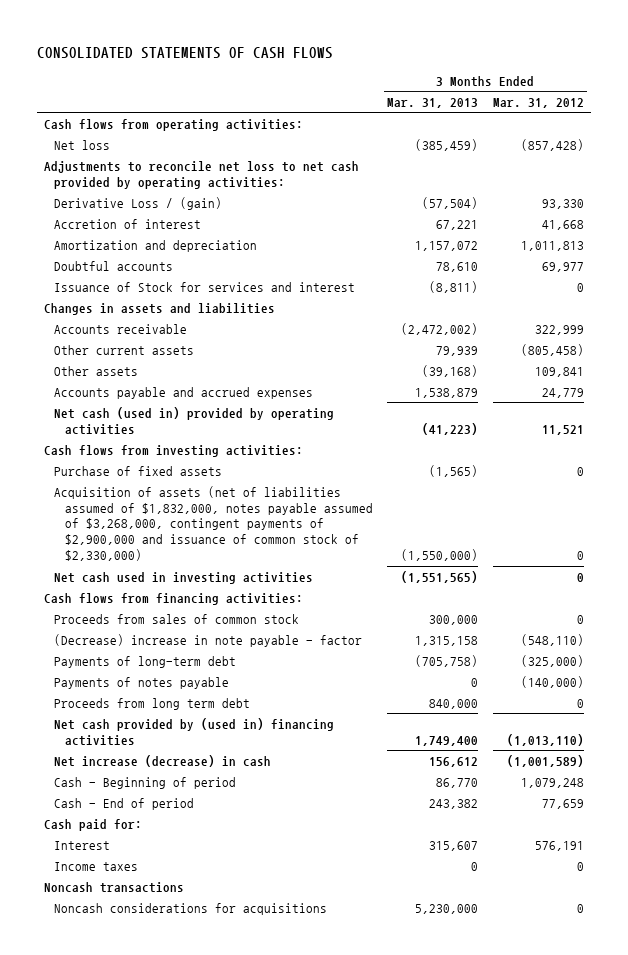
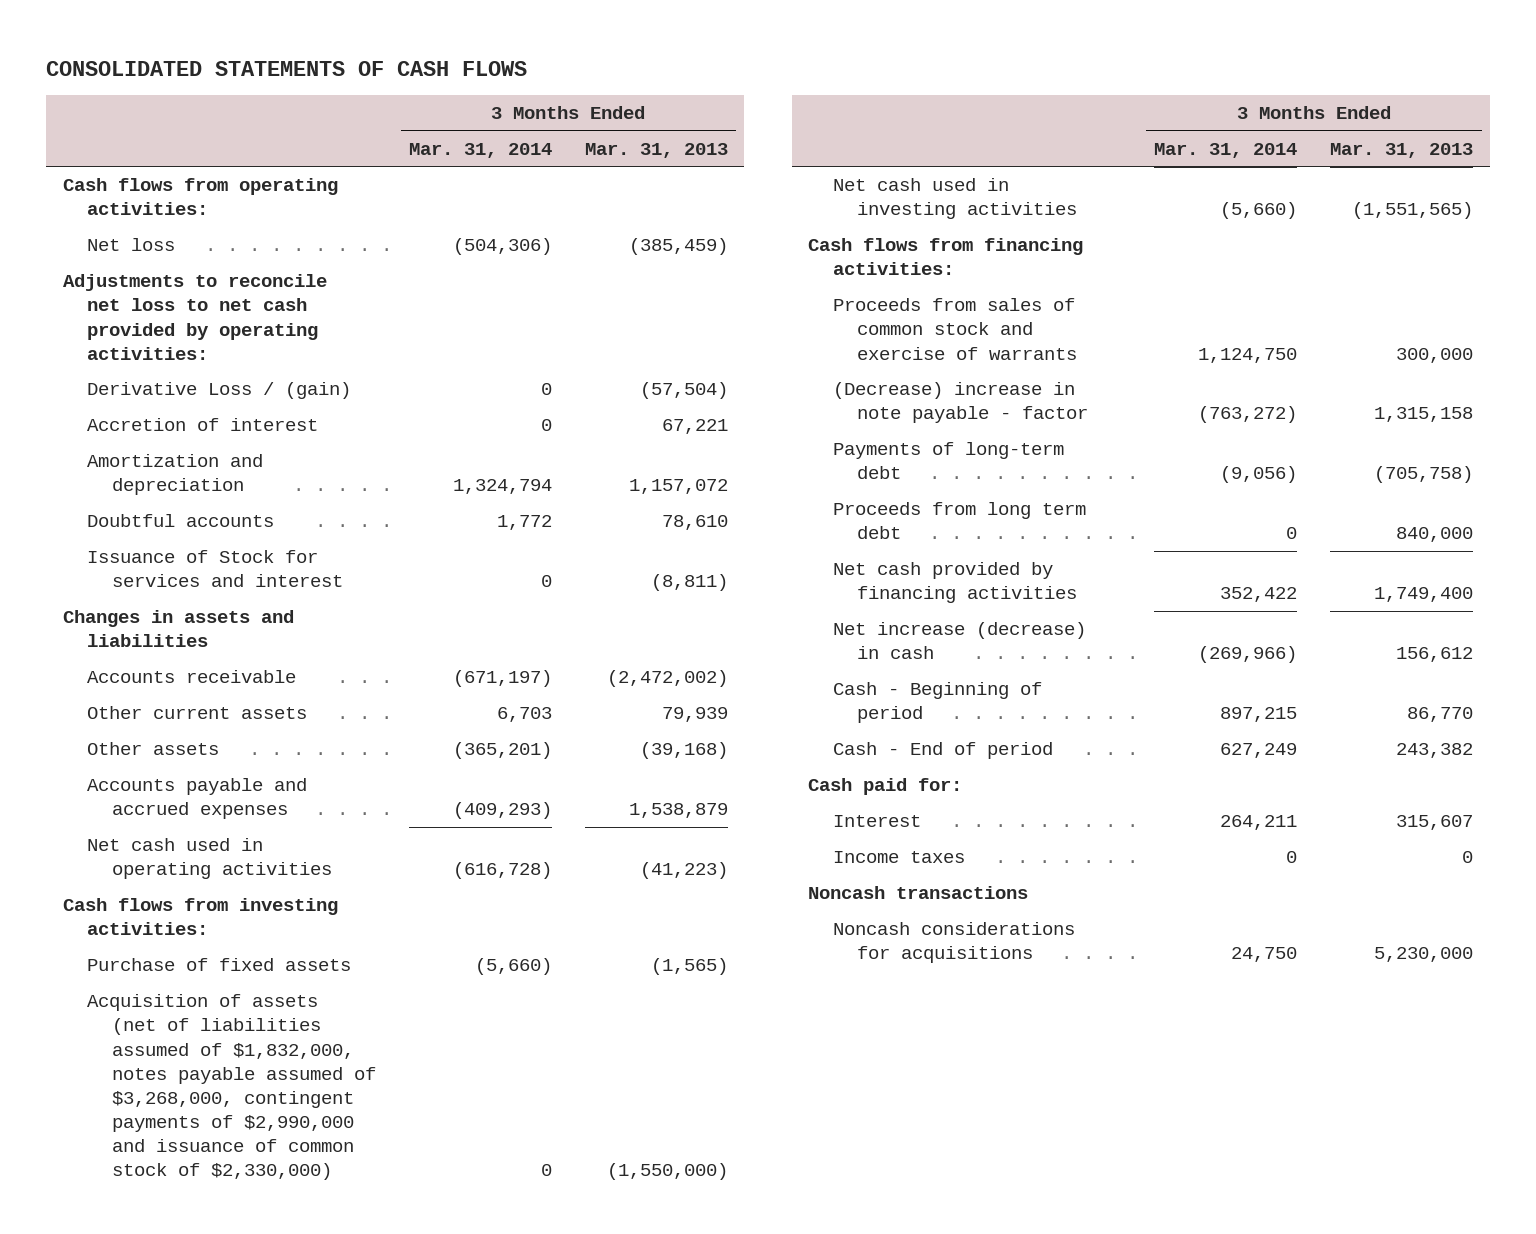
- | 3 Months Ended Mar. 31, 2013 | 3 Months Ended Mar. 31, 2012
+ | 3 Months Ended Mar. 31, 2014 | 3 Months Ended Mar. 31, 2013
- Net cash (used in) provided by operating activities | (41,223) | 11,521
+ Net cash used in operating activities | (616,728) | (41,223)
- Acquisition of assets (net of liabilities assumed of $1,832,000, notes payable assumed of $3,268,000, contingent payments of $2,900,000 and issuance of common stock of $2,330,000) | (1,550,000) | 0
+ Acquisition of assets (net of liabilities assumed of $1,832,000, notes payable assumed of $3,268,000, contingent payments of $2,990,000 and issuance of common stock of $2,330,000) | 0 | (1,550,000)
- Proceeds from sales of common stock | 300,000 | 0
+ Proceeds from sales of common stock and exercise of warrants | 1,124,750 | 300,000
- Payments of notes payable | 0 | (140,000)
- Net cash provided by (used in) financing activities | 1,749,400 | (1,013,110)
+ Net cash provided by financing activities | 352,422 | 1,749,400

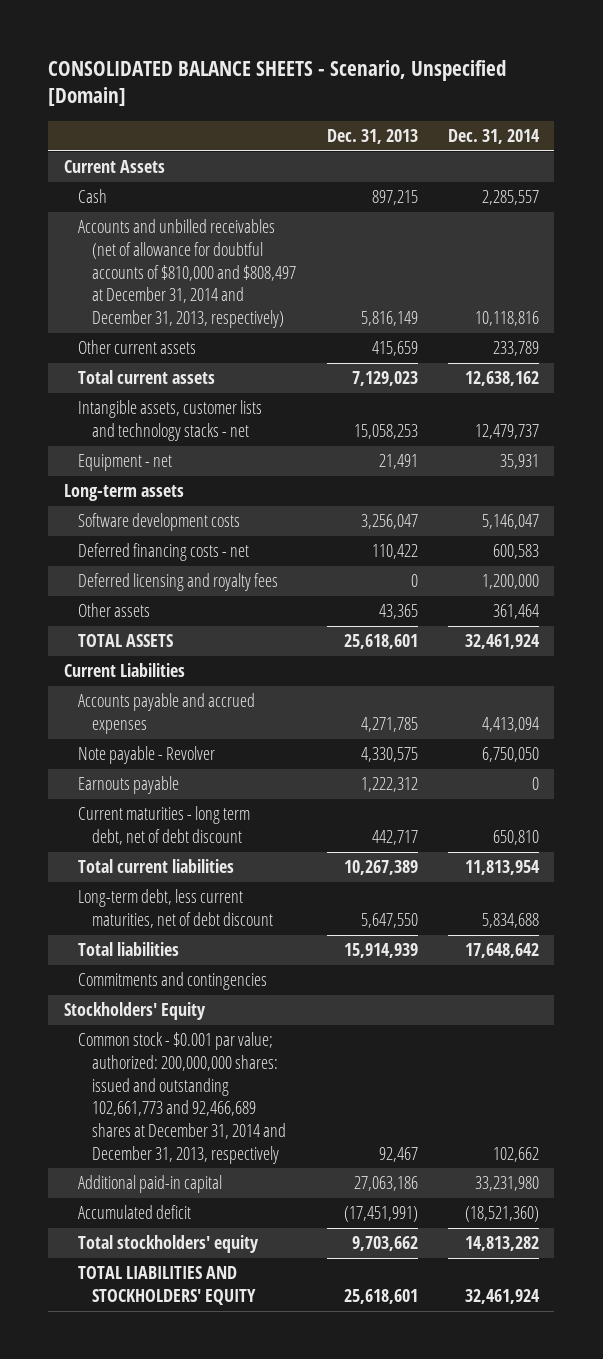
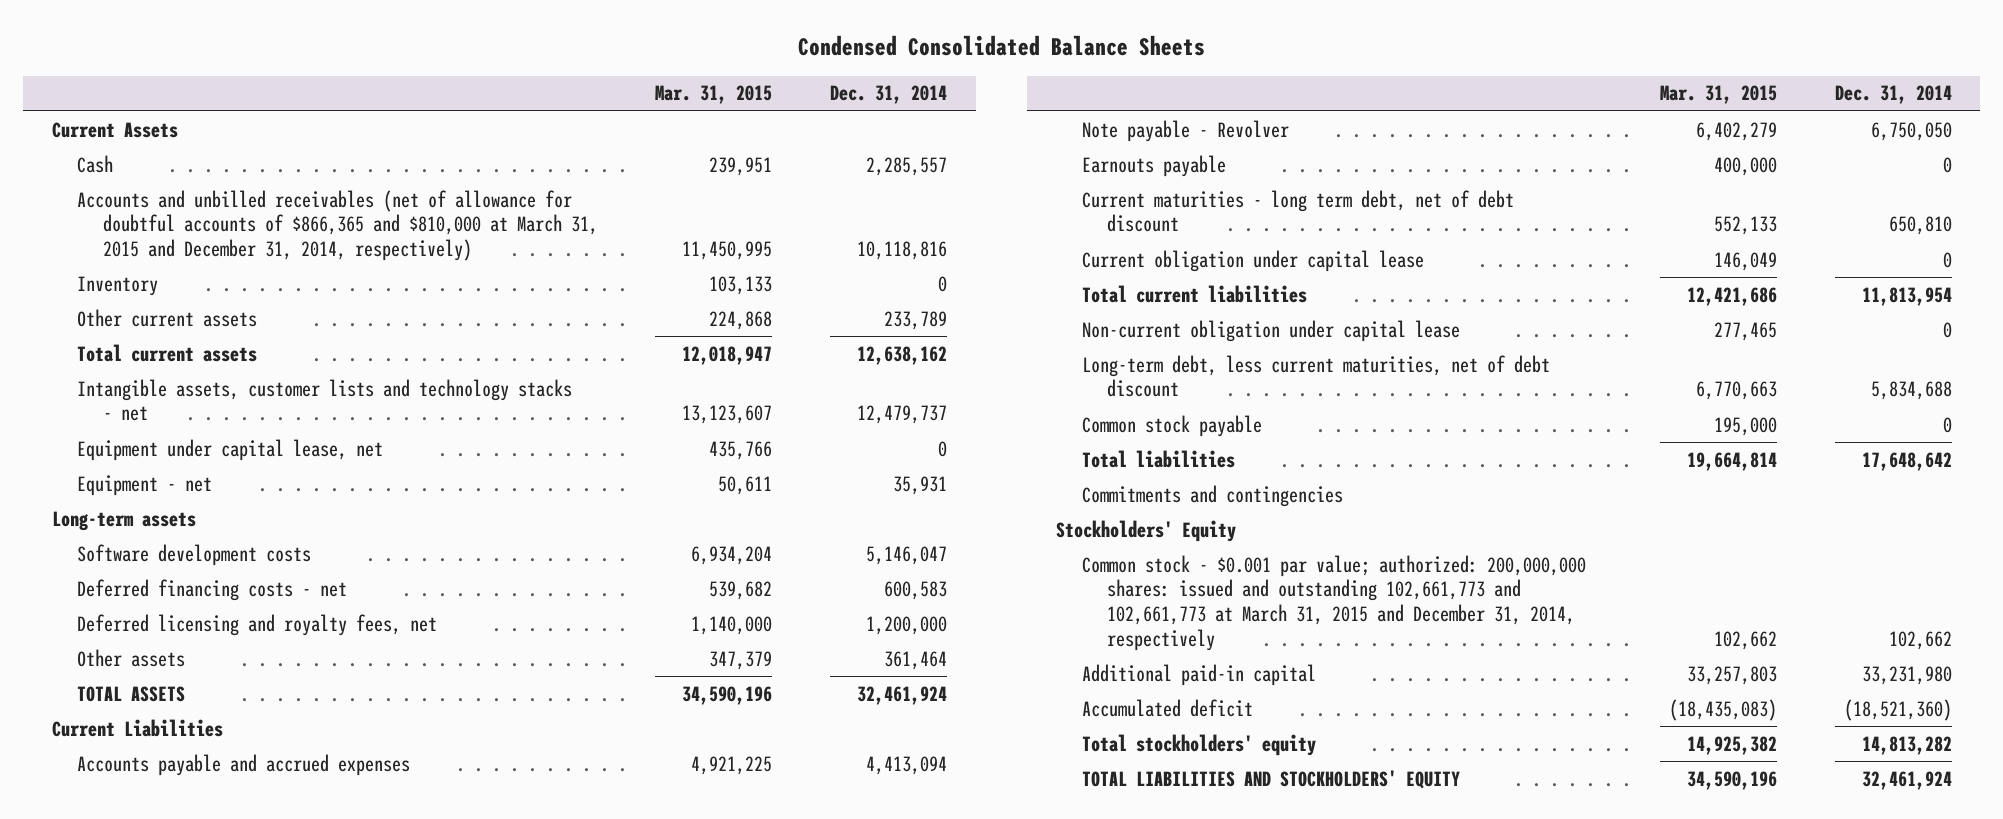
- CONSOLIDATED BALANCE SHEETS - Scenario, Unspecified [Domain]
+ Condensed Consolidated Balance Sheets
- | Dec. 31, 2013 | Dec. 31, 2014
+ | Mar. 31, 2015 | Dec. 31, 2014
- Accounts and unbilled receivables (net of allowance for doubtful accounts of $810,000 and $808,497 at December 31, 2014 and December 31, 2013, respectively) | 5,816,149 | 10,118,816
+ Accounts and unbilled receivables (net of allowance for doubtful accounts of $866,365 and $810,000 at March 31, 2015 and December 31, 2014, respectively) | 11,450,995 | 10,118,816
+ Inventory | 103,133 | 0
+ Equipment under capital lease, net | 435,766 | 0
- Deferred licensing and royalty fees | 0 | 1,200,000
+ Deferred licensing and royalty fees, net | 1,140,000 | 1,200,000
+ Current obligation under capital lease | 146,049 | 0
+ Non-current obligation under capital lease | 277,465 | 0
+ Common stock payable | 195,000 | 0
- Common stock - $0.001 par value; authorized: 200,000,000 shares: issued and outstanding 102,661,773 and 92,466,689 shares at December 31, 2014 and December 31, 2013, respectively | 92,467 | 102,662
+ Common stock - $0.001 par value; authorized: 200,000,000 shares: issued and outstanding 102,661,773 and 102,661,773 at March 31, 2015 and December 31, 2014, respectively | 102,662 | 102,662

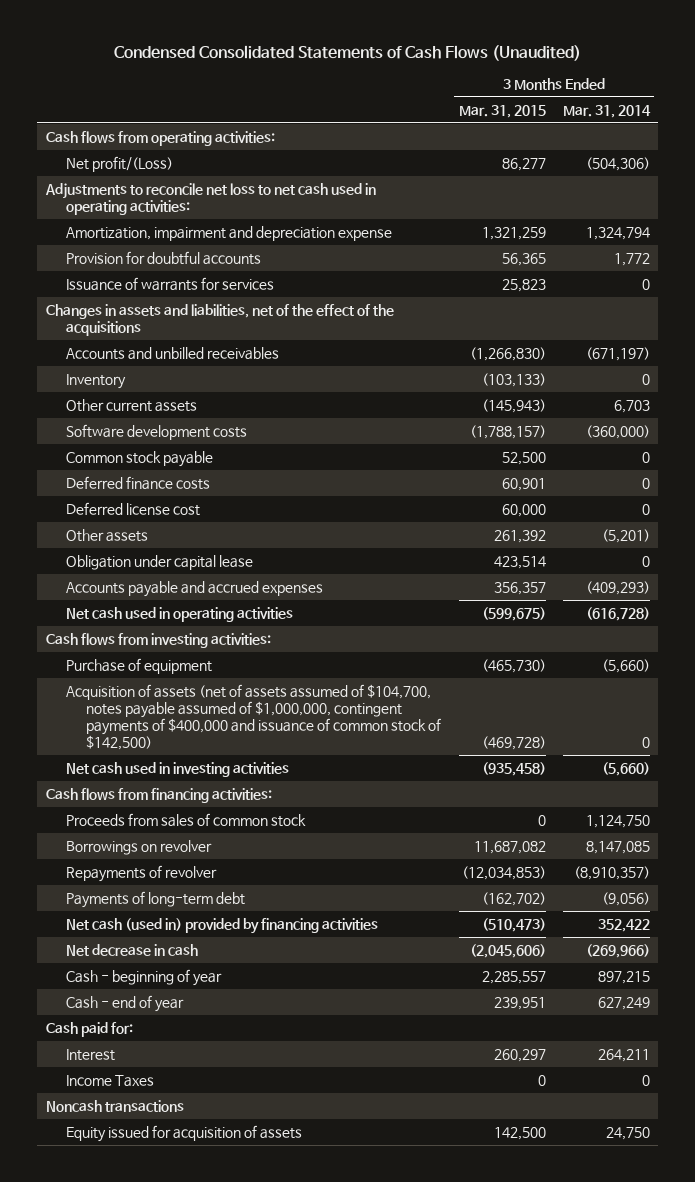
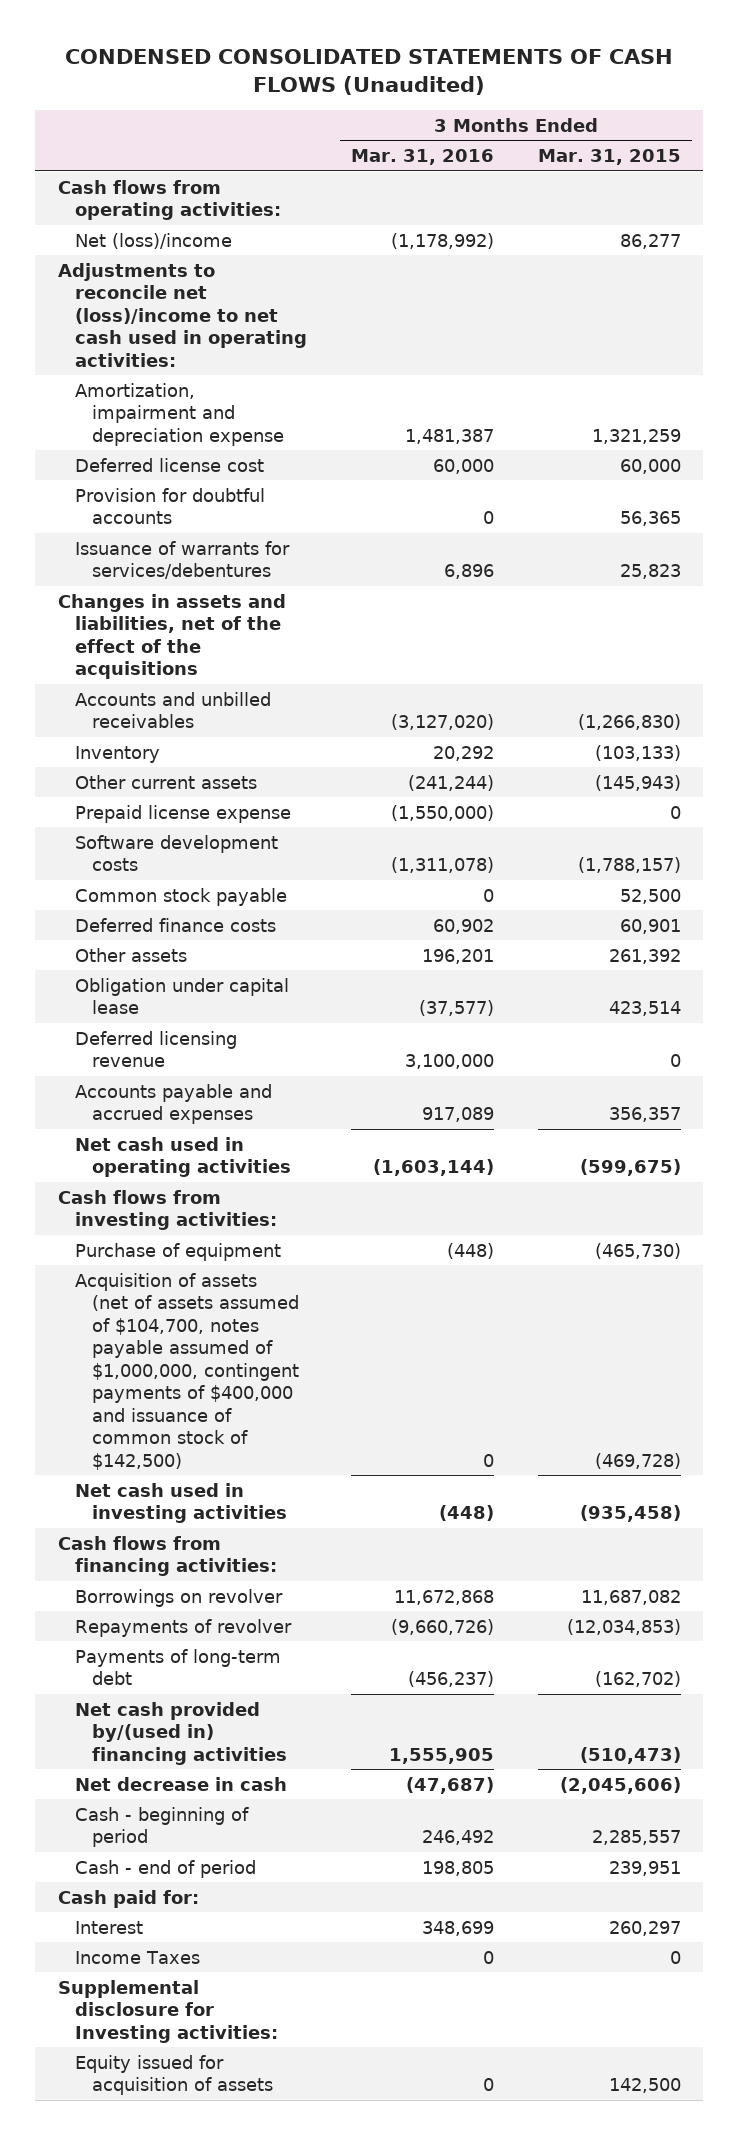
- Condensed Consolidated Statements of Cash Flows (Unaudited)
+ CONDENSED CONSOLIDATED STATEMENTS OF CASH FLOWS (Unaudited)
- | 3 Months Ended Mar. 31, 2015 | 3 Months Ended Mar. 31, 2014
+ | 3 Months Ended Mar. 31, 2016 | 3 Months Ended Mar. 31, 2015
- Net profit/(Loss) | 86,277 | (504,306)
- Adjustments to reconcile net loss to net cash used in operating activities:
+ Net (loss)/income | (1,178,992) | 86,277
+ Adjustments to reconcile net (loss)/income to net cash used in operating activities:
moved up: Deferred license cost | 60,000 | 60,000
- Issuance of warrants for services | 25,823 | 0
+ Issuance of warrants for services/debentures | 6,896 | 25,823
+ Prepaid license expense | (1,550,000) | 0
+ Deferred licensing revenue | 3,100,000 | 0
- Proceeds from sales of common stock | 0 | 1,124,750
- Net cash (used in) provided by financing activities | (510,473) | 352,422
+ Net cash provided by/(used in) financing activities | 1,555,905 | (510,473)
- Cash - beginning of year | 2,285,557 | 897,215
- Cash - end of year | 239,951 | 627,249
+ Cash - beginning of period | 246,492 | 2,285,557
+ Cash - end of period | 198,805 | 239,951
- Noncash transactions
+ Supplemental disclosure for Investing activities:

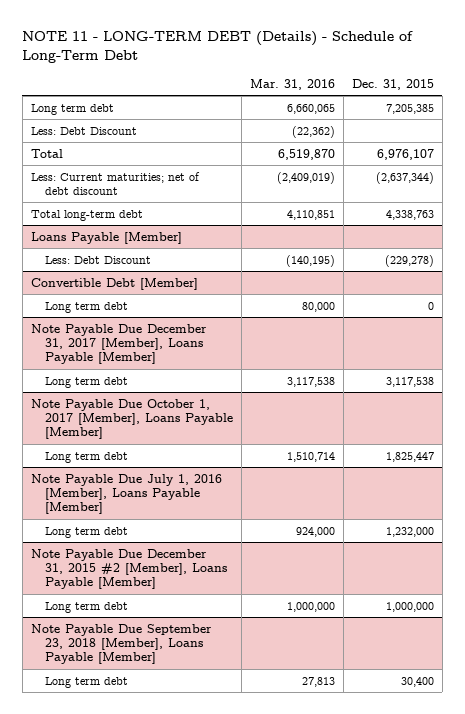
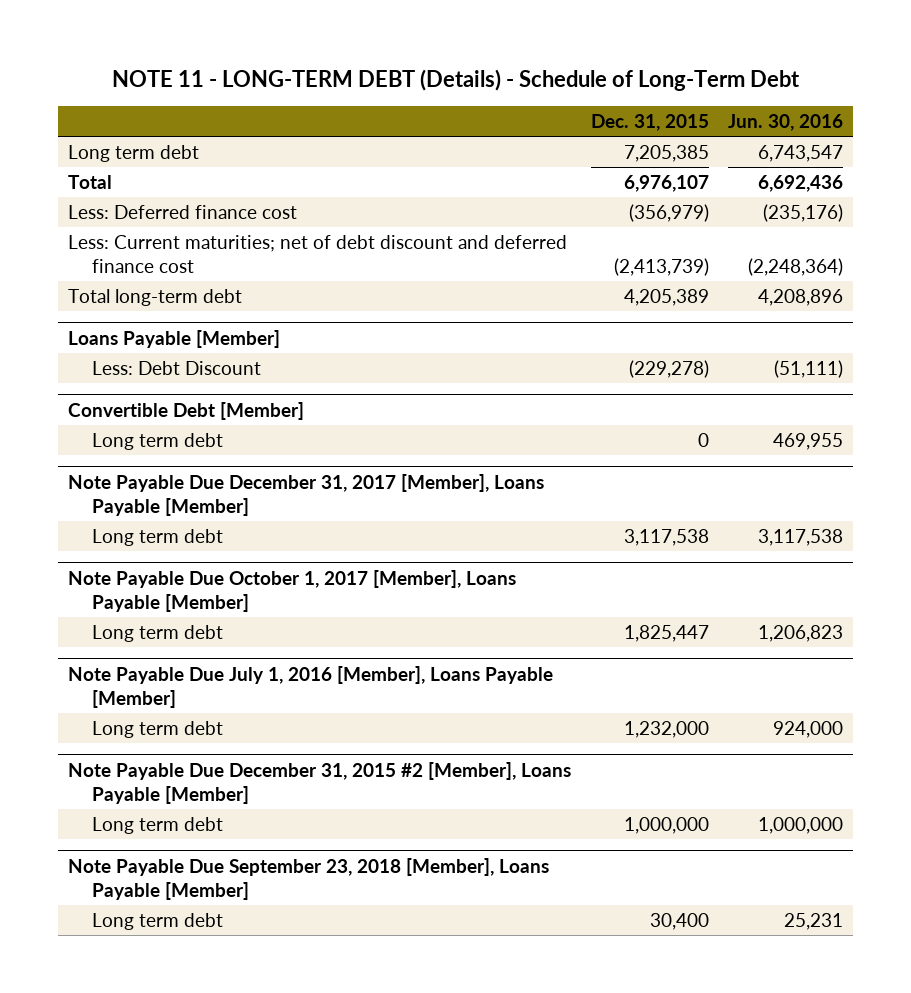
- | Mar. 31, 2016 | Dec. 31, 2015
+ | Dec. 31, 2015 | Jun. 30, 2016
- Less: Debt Discount | (22,362) |
- Less: Current maturities; net of debt discount | (2,409,019) | (2,637,344)
- Total long-term debt | 4,110,851 | 4,338,763
+ Less: Deferred finance cost | (356,979) | (235,176)
+ Less: Current maturities; net of debt discount and deferred finance cost | (2,413,739) | (2,248,364)
+ Total long-term debt | 4,205,389 | 4,208,896

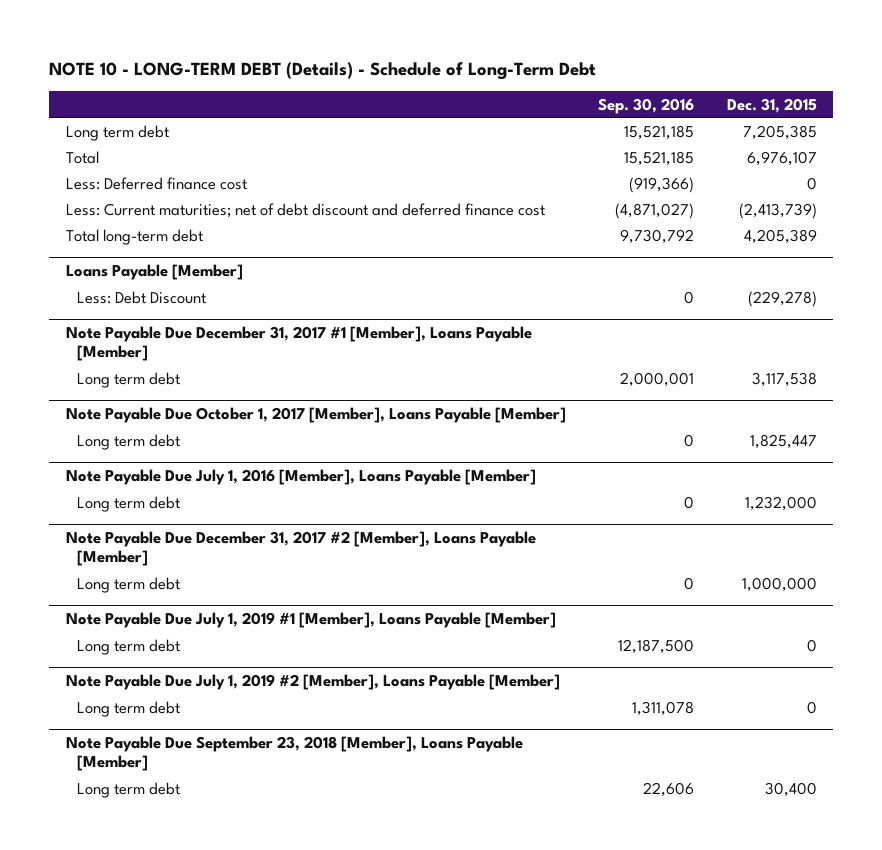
- NOTE 11 - LONG-TERM DEBT (Details) - Schedule of Long-Term Debt
+ NOTE 10 - LONG-TERM DEBT (Details) - Schedule of Long-Term Debt
- | Dec. 31, 2015 | Jun. 30, 2016
+ | Sep. 30, 2016 | Dec. 31, 2015
- Less: Deferred finance cost | (356,979) | (235,176)
+ Less: Deferred finance cost | (919,366) | 0
- Convertible Debt [Member]
- Long term debt | 0 | 469,955
- Note Payable Due December 31, 2017 [Member], Loans Payable [Member]
+ Note Payable Due December 31, 2017 #1 [Member], Loans Payable [Member]
- Note Payable Due December 31, 2015 #2 [Member], Loans Payable [Member]
+ Note Payable Due December 31, 2017 #2 [Member], Loans Payable [Member]
+ Note Payable Due July 1, 2019 #1 [Member], Loans Payable [Member]
+ Long term debt | 12,187,500 | 0
+ Note Payable Due July 1, 2019 #2 [Member], Loans Payable [Member]
+ Long term debt | 1,311,078 | 0

